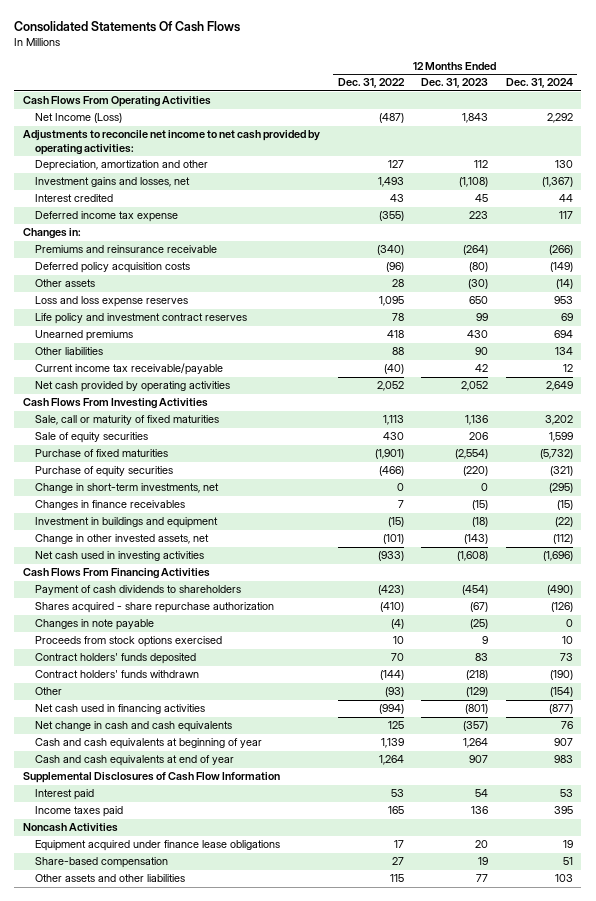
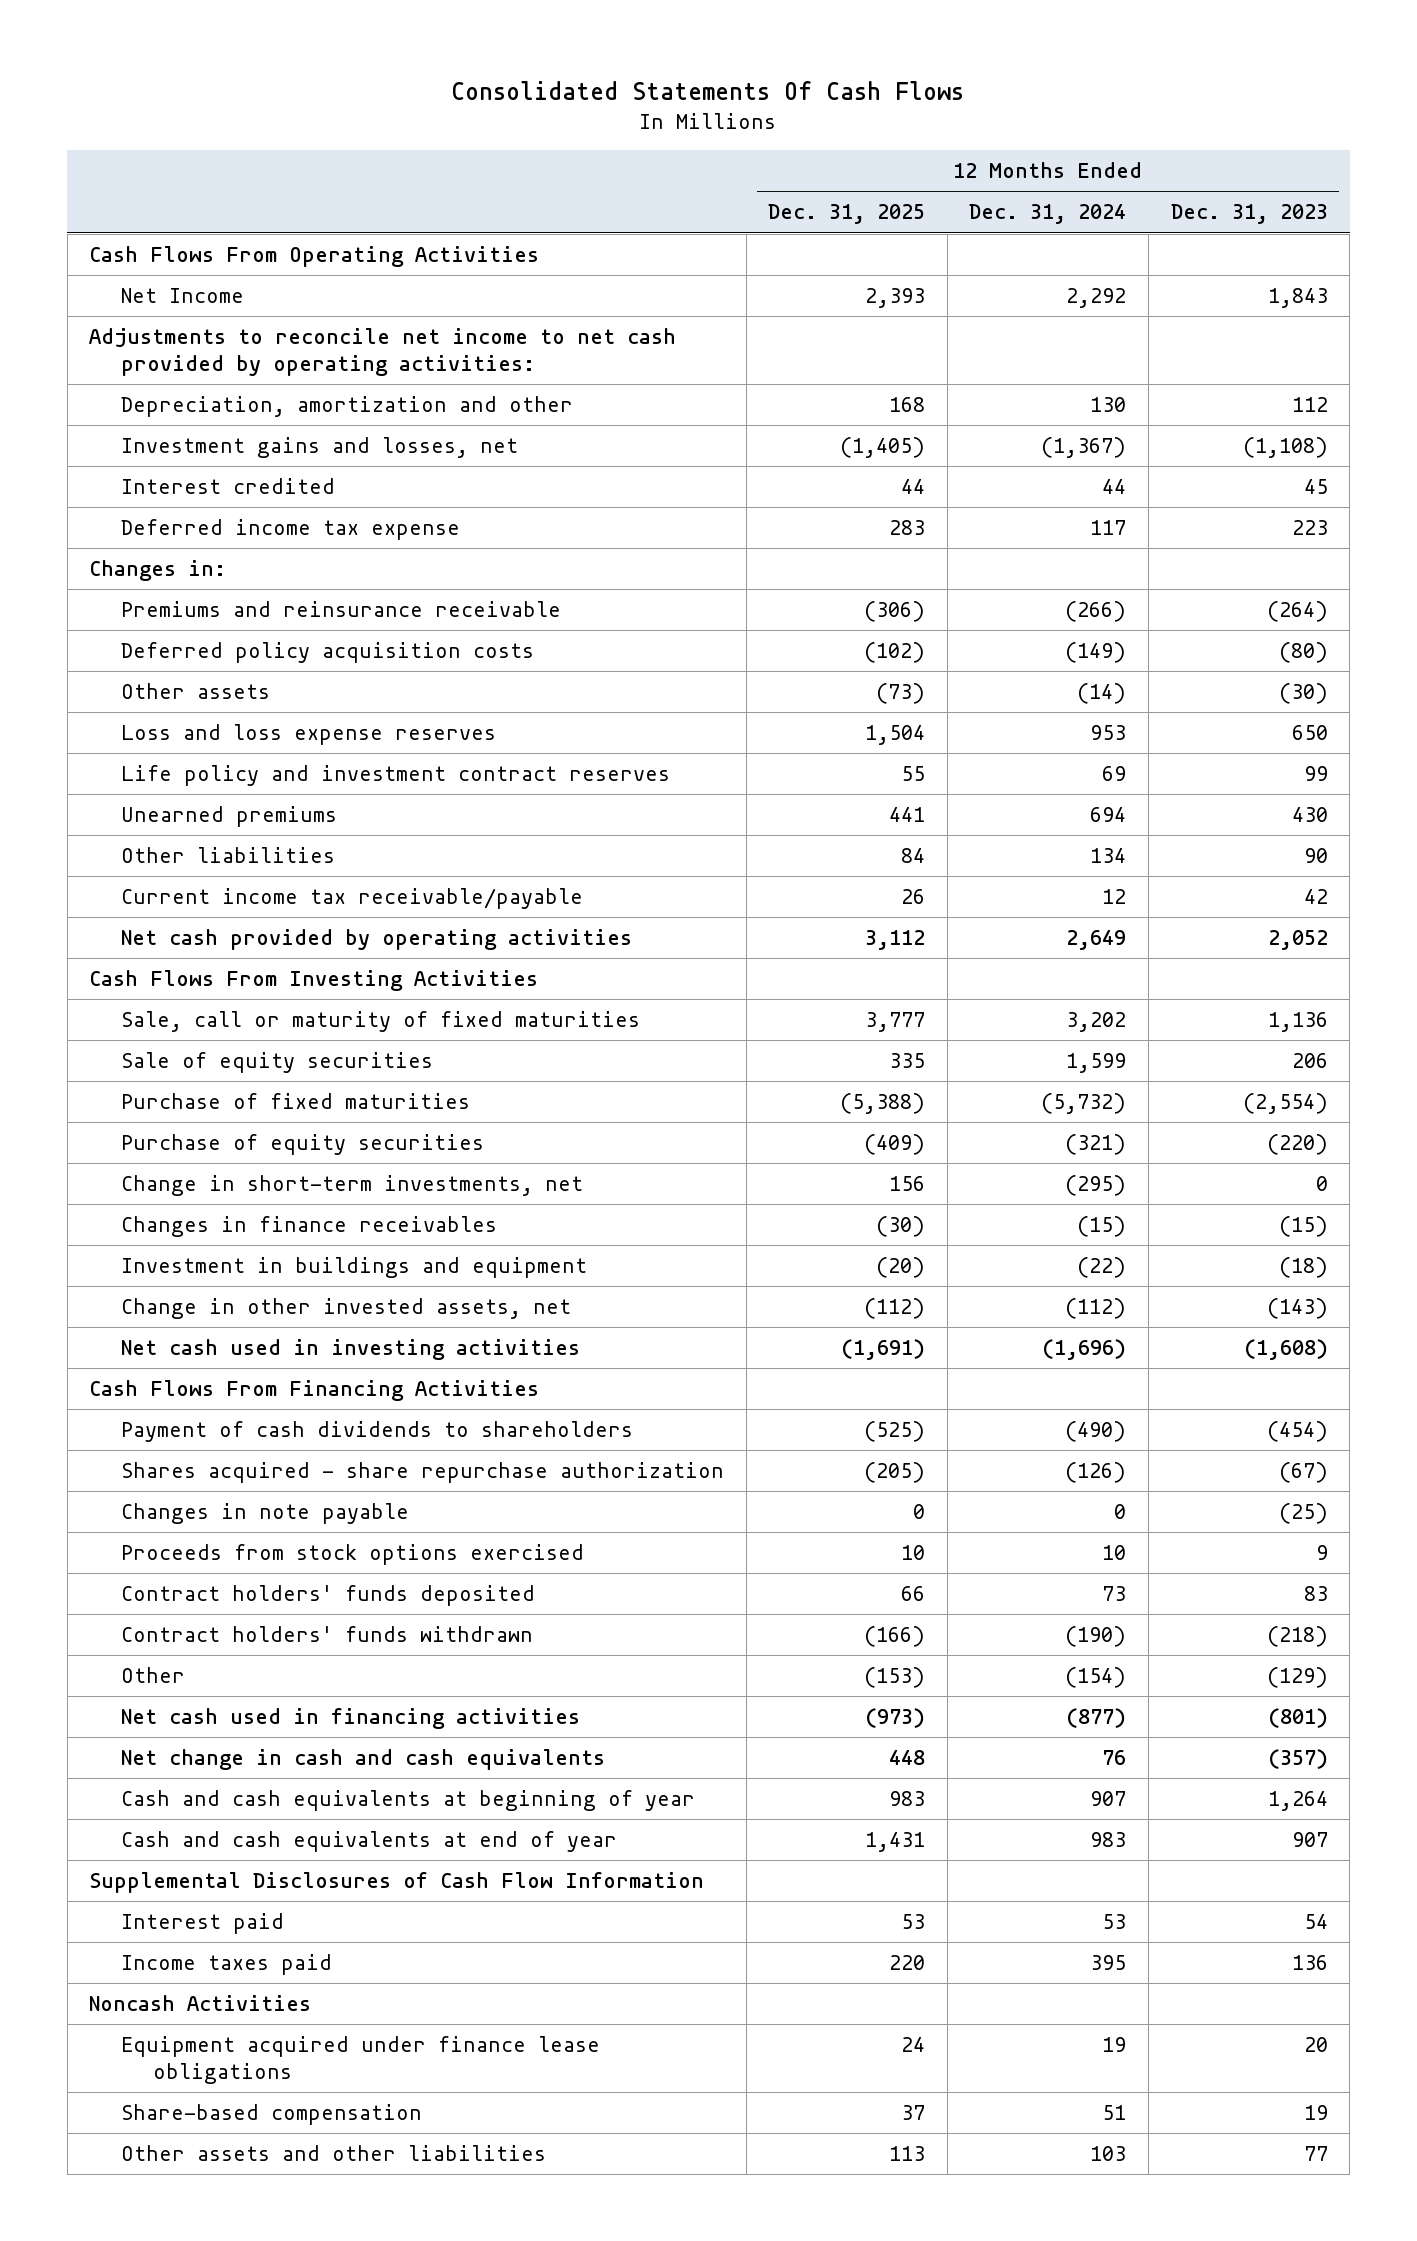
- | 12 Months Ended Dec. 31, 2022 | 12 Months Ended Dec. 31, 2023 | 12 Months Ended Dec. 31, 2024
+ | 12 Months Ended Dec. 31, 2025 | 12 Months Ended Dec. 31, 2024 | 12 Months Ended Dec. 31, 2023
- Net Income (Loss) | (487) | 1,843 | 2,292
+ Net Income | 2,393 | 2,292 | 1,843

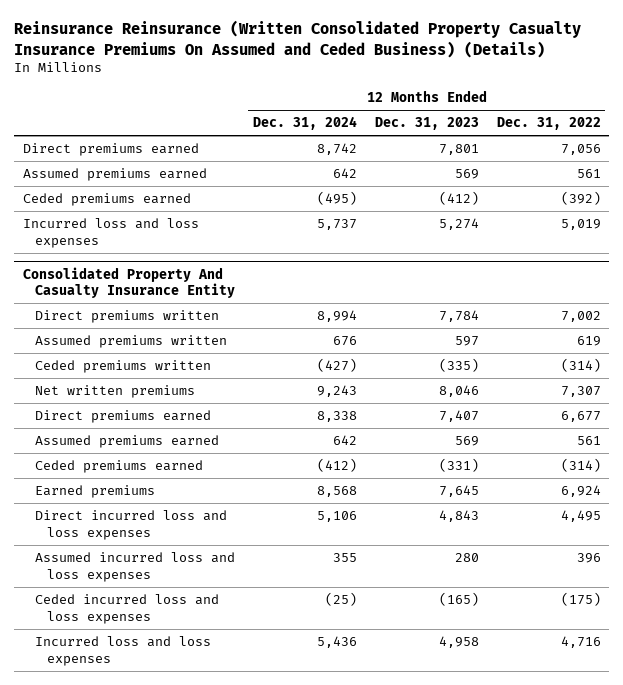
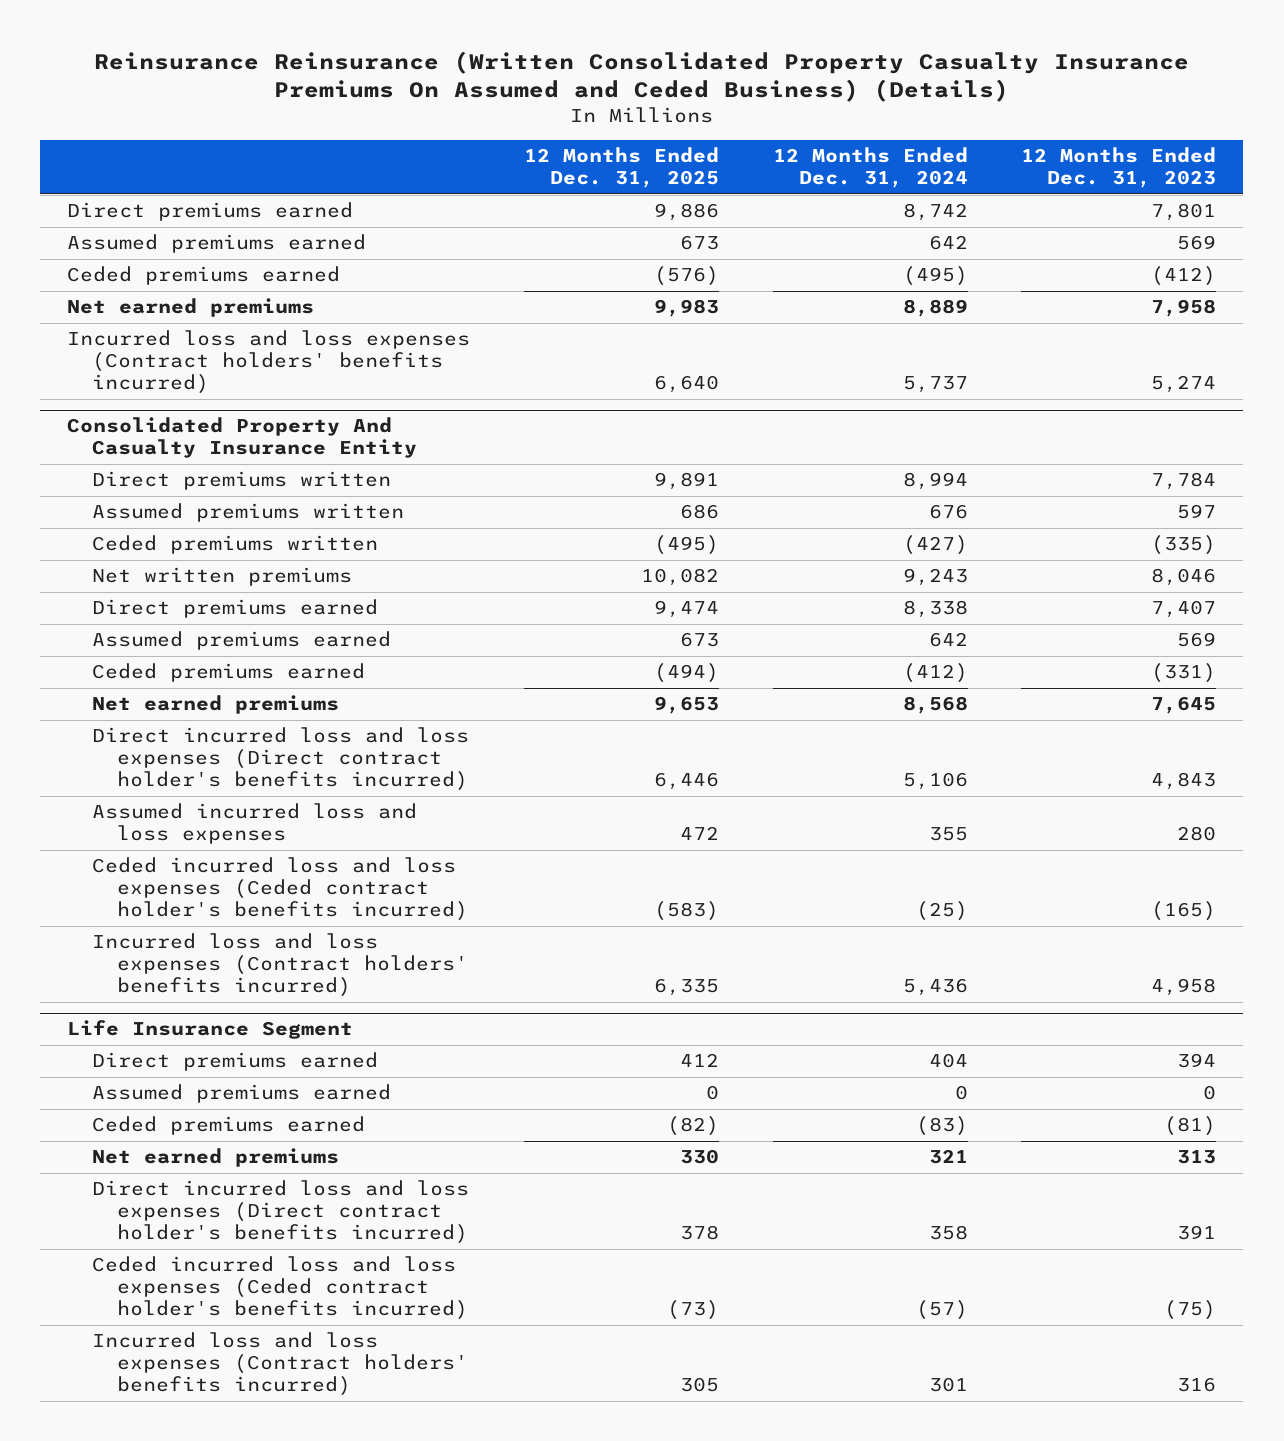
- | 12 Months Ended Dec. 31, 2024 | 12 Months Ended Dec. 31, 2023 | 12 Months Ended Dec. 31, 2022
+ | 12 Months Ended Dec. 31, 2025 | 12 Months Ended Dec. 31, 2024 | 12 Months Ended Dec. 31, 2023
- Incurred loss and loss expenses | 5,737 | 5,274 | 5,019
+ Net earned premiums | 9,983 | 8,889 | 7,958
+ Incurred loss and loss expenses (Contract holders' benefits incurred) | 6,640 | 5,737 | 5,274
@ Consolidated Property And Casualty Insurance Entity
- Earned premiums | 8,568 | 7,645 | 6,924
- Direct incurred loss and loss expenses | 5,106 | 4,843 | 4,495
+ Net earned premiums | 9,653 | 8,568 | 7,645
+ Direct incurred loss and loss expenses (Direct contract holder's benefits incurred) | 6,446 | 5,106 | 4,843
- Ceded incurred loss and loss expenses | (25) | (165) | (175)
- Incurred loss and loss expenses | 5,436 | 4,958 | 4,716
+ Ceded incurred loss and loss expenses (Ceded contract holder's benefits incurred) | (583) | (25) | (165)
+ Incurred loss and loss expenses (Contract holders' benefits incurred) | 6,335 | 5,436 | 4,958
+ Life Insurance Segment
+ Direct premiums earned | 412 | 404 | 394
+ Assumed premiums earned | 0 | 0 | 0
+ Ceded premiums earned | (82) | (83) | (81)
+ Net earned premiums | 330 | 321 | 313
+ Direct incurred loss and loss expenses (Direct contract holder's benefits incurred) | 378 | 358 | 391
+ Ceded incurred loss and loss expenses (Ceded contract holder's benefits incurred) | (73) | (57) | (75)
+ Incurred loss and loss expenses (Contract holders' benefits incurred) | 305 | 301 | 316

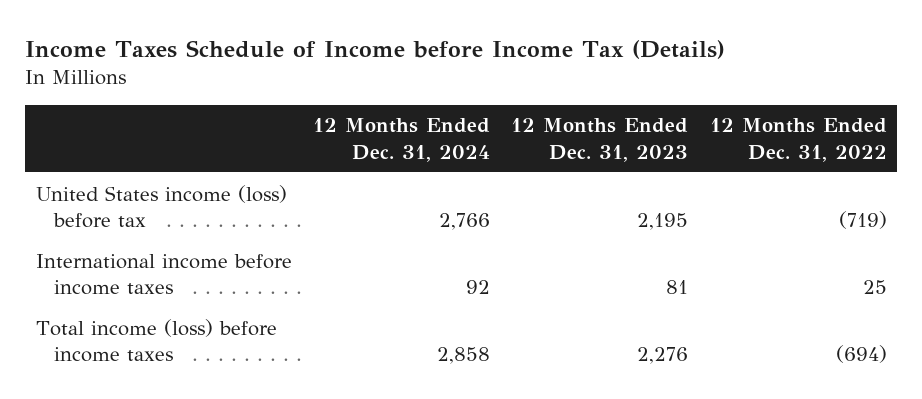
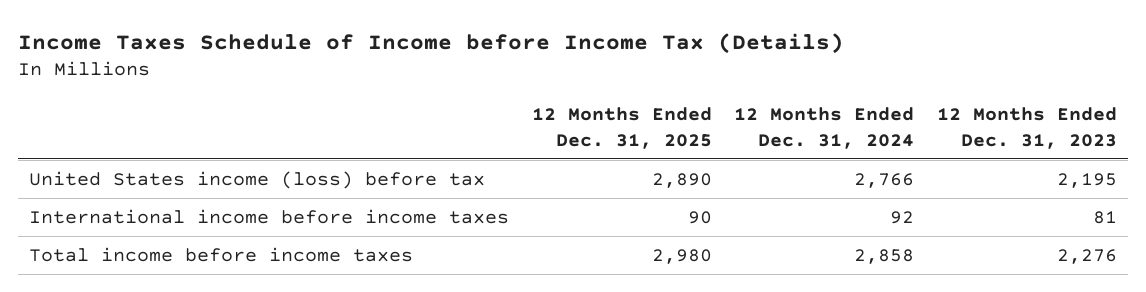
- | 12 Months Ended Dec. 31, 2024 | 12 Months Ended Dec. 31, 2023 | 12 Months Ended Dec. 31, 2022
+ | 12 Months Ended Dec. 31, 2025 | 12 Months Ended Dec. 31, 2024 | 12 Months Ended Dec. 31, 2023
- Total income (loss) before income taxes | 2,858 | 2,276 | (694)
+ Total income before income taxes | 2,980 | 2,858 | 2,276

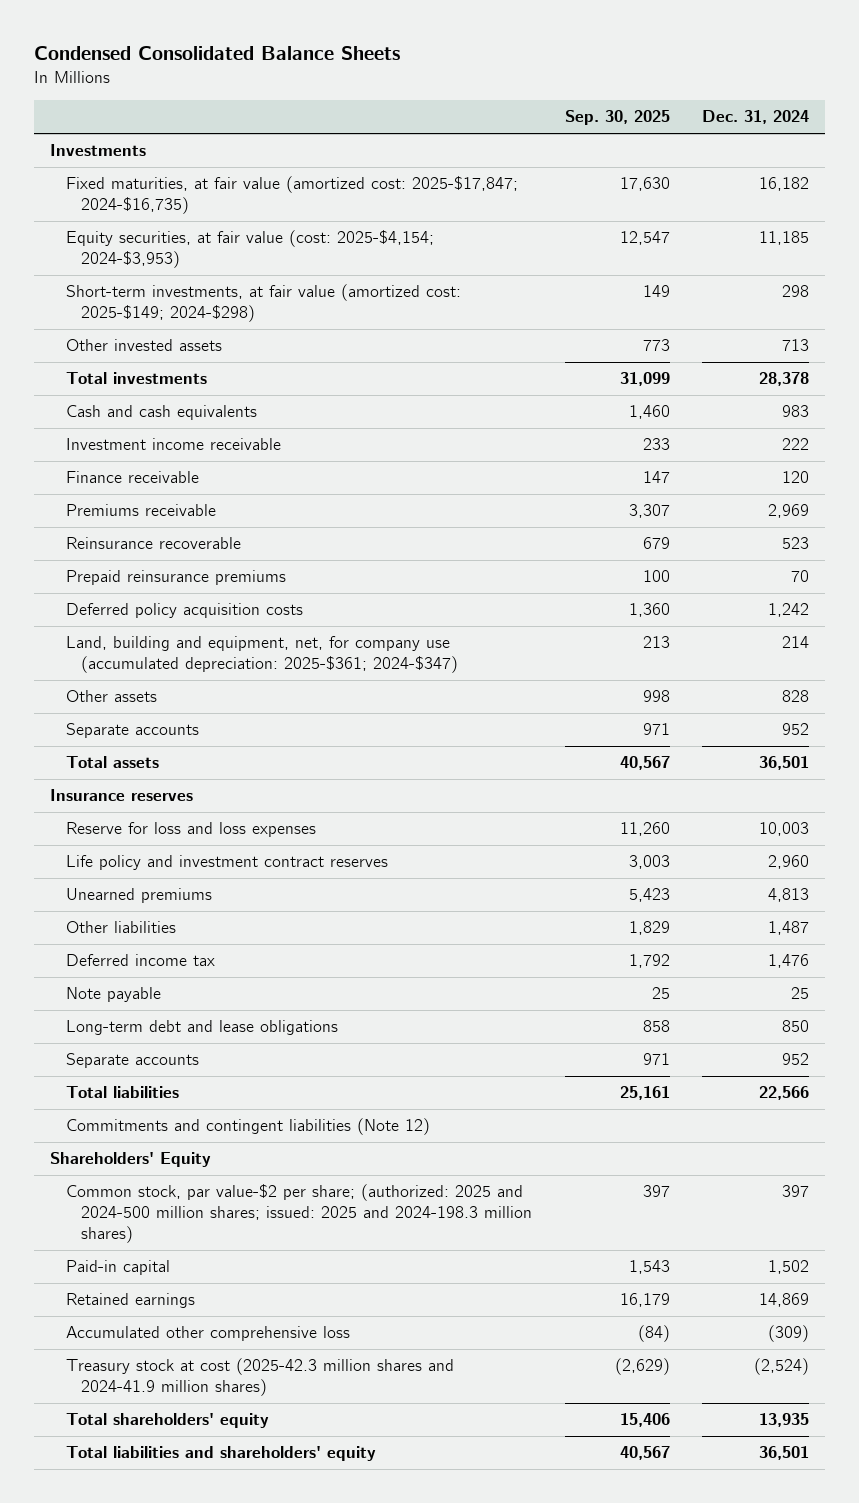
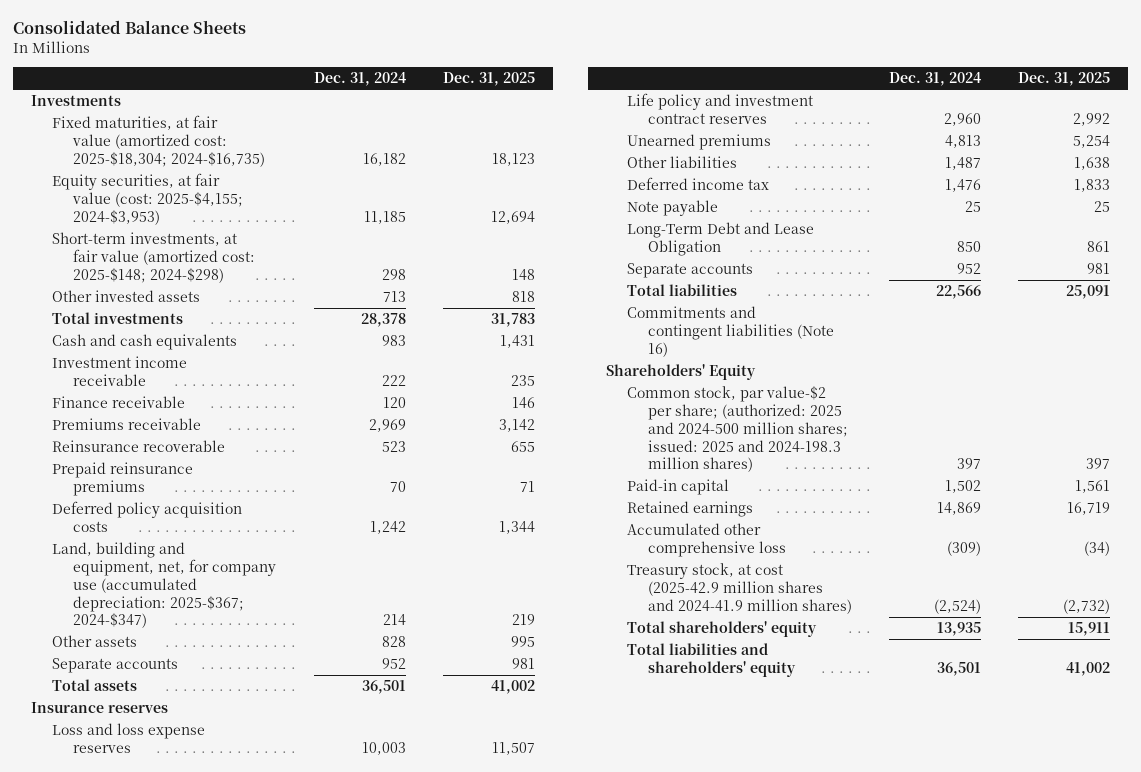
- Condensed Consolidated Balance Sheets
+ Consolidated Balance Sheets
- | Sep. 30, 2025 | Dec. 31, 2024
+ | Dec. 31, 2024 | Dec. 31, 2025
- Fixed maturities, at fair value (amortized cost: 2025-$17,847; 2024-$16,735) | 17,630 | 16,182
- Equity securities, at fair value (cost: 2025-$4,154; 2024-$3,953) | 12,547 | 11,185
- Short-term investments, at fair value (amortized cost: 2025-$149; 2024-$298) | 149 | 298
+ Fixed maturities, at fair value (amortized cost: 2025-$18,304; 2024-$16,735) | 16,182 | 18,123
+ Equity securities, at fair value (cost: 2025-$4,155; 2024-$3,953) | 11,185 | 12,694
+ Short-term investments, at fair value (amortized cost: 2025-$148; 2024-$298) | 298 | 148
- Land, building and equipment, net, for company use (accumulated depreciation: 2025-$361; 2024-$347) | 213 | 214
+ Land, building and equipment, net, for company use (accumulated depreciation: 2025-$367; 2024-$347) | 214 | 219
- Reserve for loss and loss expenses | 11,260 | 10,003
+ Loss and loss expense reserves | 10,003 | 11,507
- Long-term debt and lease obligations | 858 | 850
+ Long-Term Debt and Lease Obligation | 850 | 861
- Commitments and contingent liabilities (Note 12)
+ Commitments and contingent liabilities (Note 16)
- Treasury stock at cost (2025-42.3 million shares and 2024-41.9 million shares) | (2,629) | (2,524)
+ Treasury stock, at cost (2025-42.9 million shares and 2024-41.9 million shares) | (2,524) | (2,732)

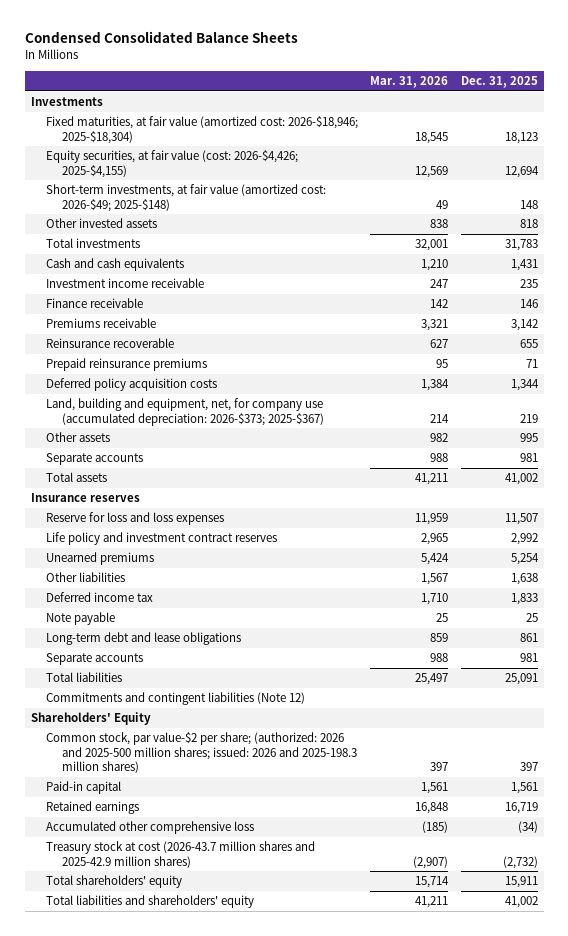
- Consolidated Balance Sheets
+ Condensed Consolidated Balance Sheets
- | Dec. 31, 2024 | Dec. 31, 2025
+ | Mar. 31, 2026 | Dec. 31, 2025
- Fixed maturities, at fair value (amortized cost: 2025-$18,304; 2024-$16,735) | 16,182 | 18,123
- Equity securities, at fair value (cost: 2025-$4,155; 2024-$3,953) | 11,185 | 12,694
- Short-term investments, at fair value (amortized cost: 2025-$148; 2024-$298) | 298 | 148
+ Fixed maturities, at fair value (amortized cost: 2026-$18,946; 2025-$18,304) | 18,545 | 18,123
+ Equity securities, at fair value (cost: 2026-$4,426; 2025-$4,155) | 12,569 | 12,694
+ Short-term investments, at fair value (amortized cost: 2026-$49; 2025-$148) | 49 | 148
- Land, building and equipment, net, for company use (accumulated depreciation: 2025-$367; 2024-$347) | 214 | 219
+ Land, building and equipment, net, for company use (accumulated depreciation: 2026-$373; 2025-$367) | 214 | 219
- Loss and loss expense reserves | 10,003 | 11,507
+ Reserve for loss and loss expenses | 11,959 | 11,507
- Long-Term Debt and Lease Obligation | 850 | 861
+ Long-term debt and lease obligations | 859 | 861
- Commitments and contingent liabilities (Note 16)
+ Commitments and contingent liabilities (Note 12)
- Common stock, par value-$2 per share; (authorized: 2025 and 2024-500 million shares; issued: 2025 and 2024-198.3 million shares) | 397 | 397
+ Common stock, par value-$2 per share; (authorized: 2026 and 2025-500 million shares; issued: 2026 and 2025-198.3 million shares) | 397 | 397
- Treasury stock, at cost (2025-42.9 million shares and 2024-41.9 million shares) | (2,524) | (2,732)
+ Treasury stock at cost (2026-43.7 million shares and 2025-42.9 million shares) | (2,907) | (2,732)

